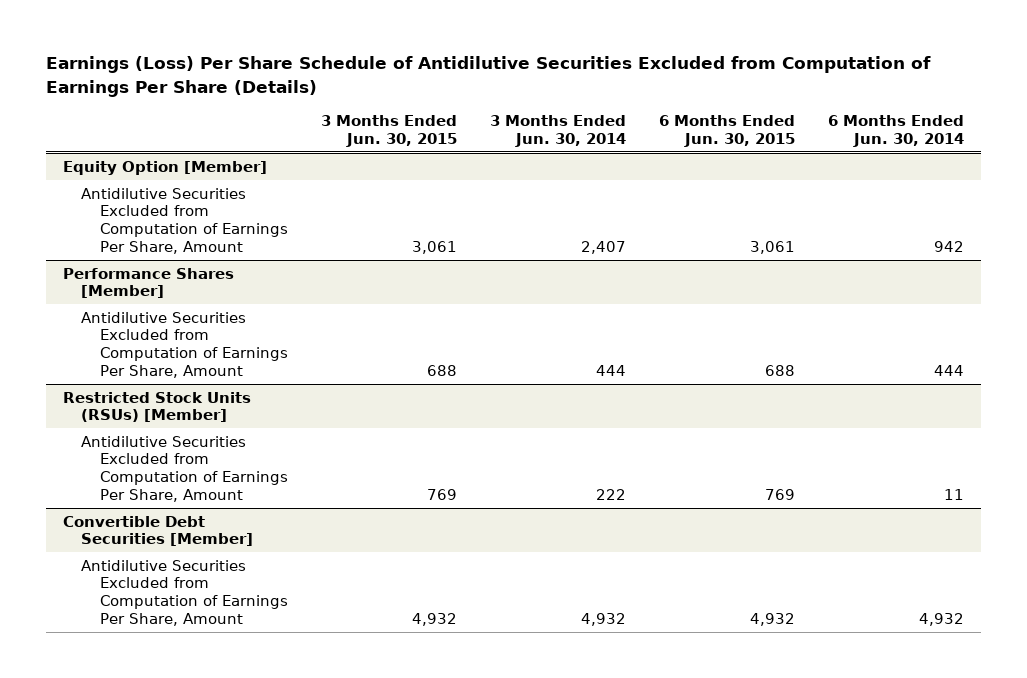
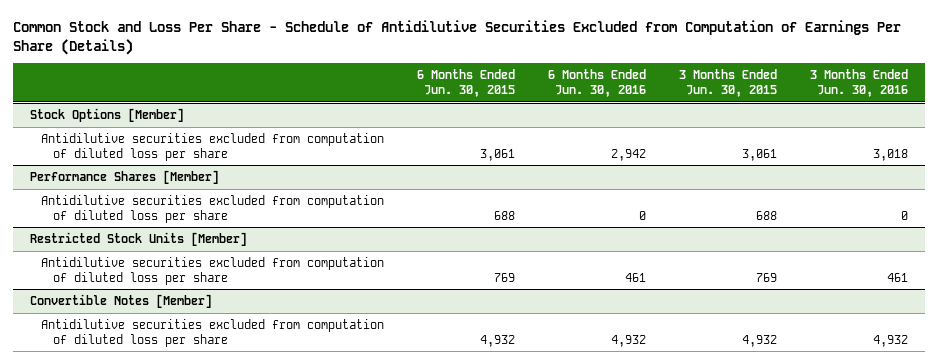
- Earnings (Loss) Per Share Schedule of Antidilutive Securities Excluded from Computation of Earnings Per Share (Details)
+ Common Stock and Loss Per Share - Schedule of Antidilutive Securities Excluded from Computation of Earnings Per Share (Details)
- | 3 Months Ended Jun. 30, 2015 | 3 Months Ended Jun. 30, 2014 | 6 Months Ended Jun. 30, 2015 | 6 Months Ended Jun. 30, 2014
+ | 6 Months Ended Jun. 30, 2015 | 6 Months Ended Jun. 30, 2016 | 3 Months Ended Jun. 30, 2015 | 3 Months Ended Jun. 30, 2016
- Equity Option [Member]
- Antidilutive Securities Excluded from Computation of Earnings Per Share, Amount | 3,061 | 2,407 | 3,061 | 942
+ Stock Options [Member]
+ Antidilutive securities excluded from computation of diluted loss per share | 3,061 | 2,942 | 3,061 | 3,018
@ Performance Shares [Member]
- Antidilutive Securities Excluded from Computation of Earnings Per Share, Amount | 688 | 444 | 688 | 444
- Restricted Stock Units (RSUs) [Member]
- Antidilutive Securities Excluded from Computation of Earnings Per Share, Amount | 769 | 222 | 769 | 11
- Convertible Debt Securities [Member]
- Antidilutive Securities Excluded from Computation of Earnings Per Share, Amount | 4,932 | 4,932 | 4,932 | 4,932
@ Performance Shares [Member]
+ Antidilutive securities excluded from computation of diluted loss per share | 688 | 0 | 688 | 0
+ Restricted Stock Units [Member]
+ Antidilutive securities excluded from computation of diluted loss per share | 769 | 461 | 769 | 461
+ Convertible Notes [Member]
+ Antidilutive securities excluded from computation of diluted loss per share | 4,932 | 4,932 | 4,932 | 4,932

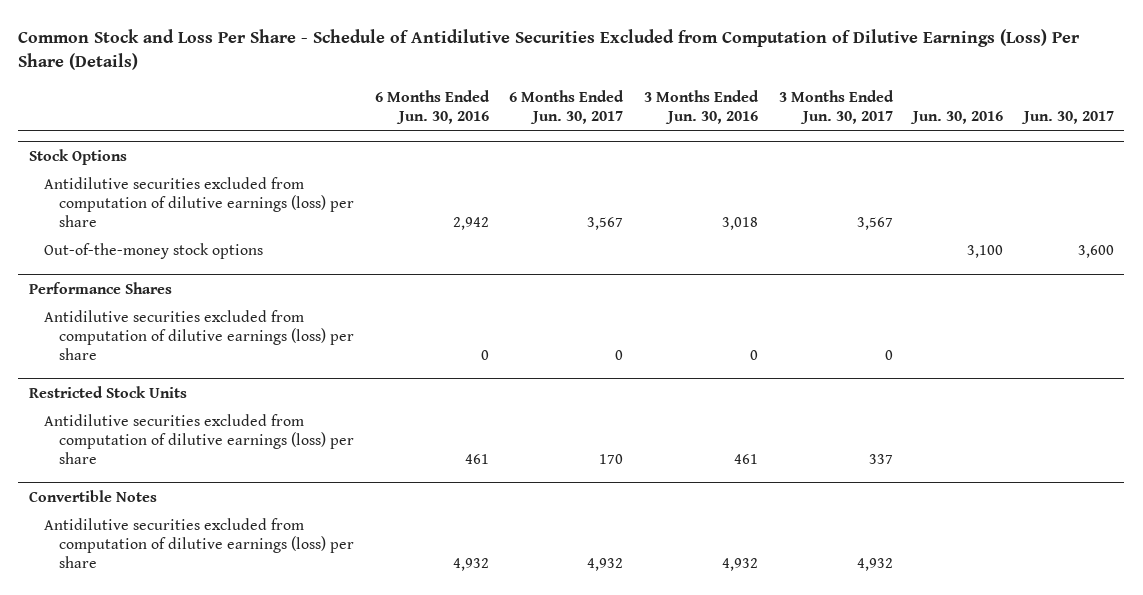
- Common Stock and Loss Per Share - Schedule of Antidilutive Securities Excluded from Computation of Earnings Per Share (Details)
+ Common Stock and Loss Per Share - Schedule of Antidilutive Securities Excluded from Computation of Dilutive Earnings (Loss) Per Share (Details)
- | 6 Months Ended Jun. 30, 2015 | 6 Months Ended Jun. 30, 2016 | 3 Months Ended Jun. 30, 2015 | 3 Months Ended Jun. 30, 2016
+ | 6 Months Ended Jun. 30, 2016 | 6 Months Ended Jun. 30, 2017 | 3 Months Ended Jun. 30, 2016 | 3 Months Ended Jun. 30, 2017 | Jun. 30, 2016 | Jun. 30, 2017
- Stock Options [Member]
- Antidilutive securities excluded from computation of diluted loss per share | 3,061 | 2,942 | 3,061 | 3,018
- Performance Shares [Member]
- Antidilutive securities excluded from computation of diluted loss per share | 688 | 0 | 688 | 0
- Restricted Stock Units [Member]
- Antidilutive securities excluded from computation of diluted loss per share | 769 | 461 | 769 | 461
- Convertible Notes [Member]
- Antidilutive securities excluded from computation of diluted loss per share | 4,932 | 4,932 | 4,932 | 4,932
+ Stock Options
+ Antidilutive securities excluded from computation of dilutive earnings (loss) per share | 2,942 | 3,567 | 3,018 | 3,567 | |
+ Out-of-the-money stock options | | | | | 3,100 | 3,600
+ Performance Shares
+ Antidilutive securities excluded from computation of dilutive earnings (loss) per share | 0 | 0 | 0 | 0 | |
+ Restricted Stock Units
+ Antidilutive securities excluded from computation of dilutive earnings (loss) per share | 461 | 170 | 461 | 337 | |
+ Convertible Notes
+ Antidilutive securities excluded from computation of dilutive earnings (loss) per share | 4,932 | 4,932 | 4,932 | 4,932 | |

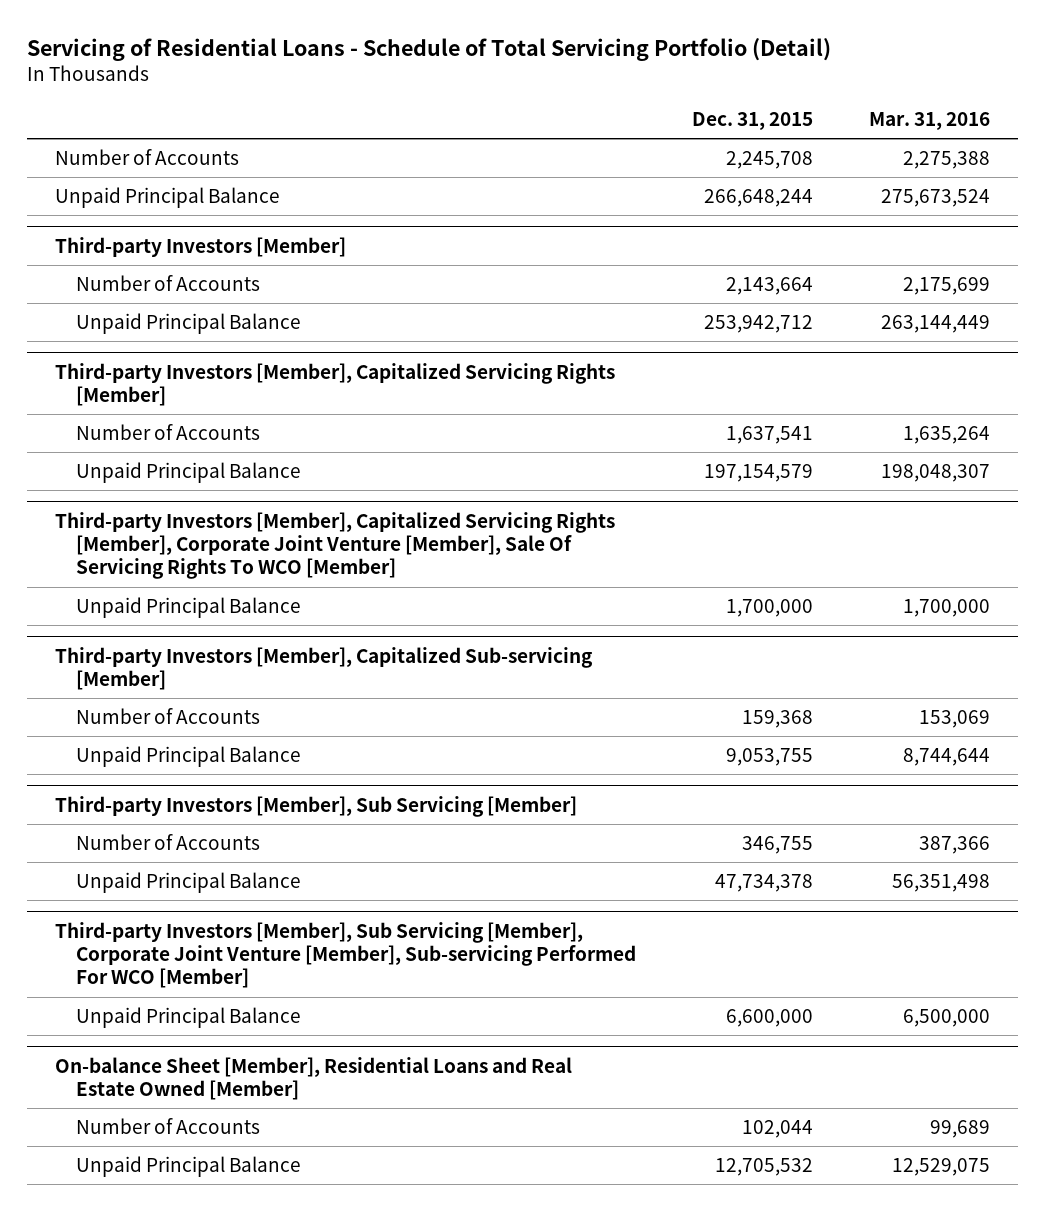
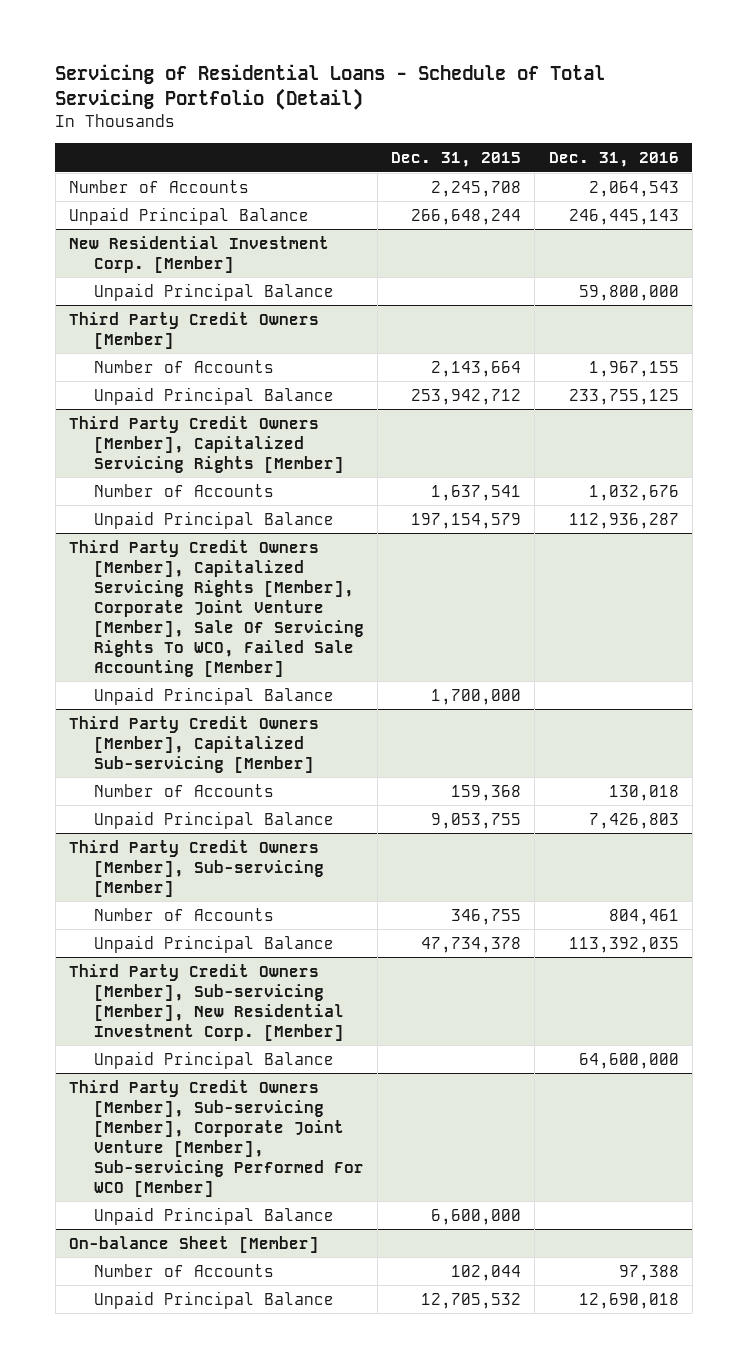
- | Dec. 31, 2015 | Mar. 31, 2016
+ | Dec. 31, 2015 | Dec. 31, 2016
- Third-party Investors [Member]
+ New Residential Investment Corp. [Member]
+ Unpaid Principal Balance | | 59,800,000
+ Third Party Credit Owners [Member]
- Third-party Investors [Member], Capitalized Servicing Rights [Member]
+ Third Party Credit Owners [Member], Capitalized Servicing Rights [Member]
- Third-party Investors [Member], Capitalized Servicing Rights [Member], Corporate Joint Venture [Member], Sale Of Servicing Rights To WCO [Member]
+ Third Party Credit Owners [Member], Capitalized Servicing Rights [Member], Corporate Joint Venture [Member], Sale Of Servicing Rights To WCO, Failed Sale Accounting [Member]
- Third-party Investors [Member], Capitalized Sub-servicing [Member]
+ Third Party Credit Owners [Member], Capitalized Sub-servicing [Member]
- Third-party Investors [Member], Sub Servicing [Member]
+ Third Party Credit Owners [Member], Sub-servicing [Member]
- Third-party Investors [Member], Sub Servicing [Member], Corporate Joint Venture [Member], Sub-servicing Performed For WCO [Member]
+ Third Party Credit Owners [Member], Sub-servicing [Member], New Residential Investment Corp. [Member]
+ Unpaid Principal Balance | | 64,600,000
+ Third Party Credit Owners [Member], Sub-servicing [Member], Corporate Joint Venture [Member], Sub-servicing Performed For WCO [Member]
- On-balance Sheet [Member], Residential Loans and Real Estate Owned [Member]
+ On-balance Sheet [Member]

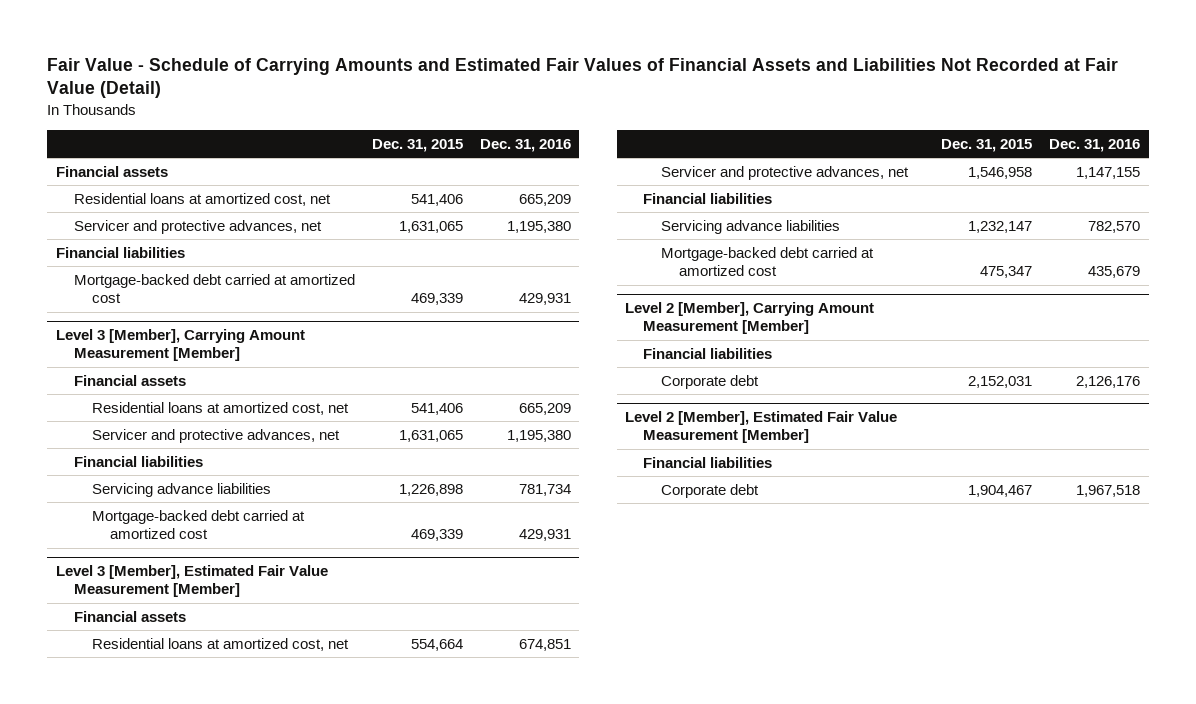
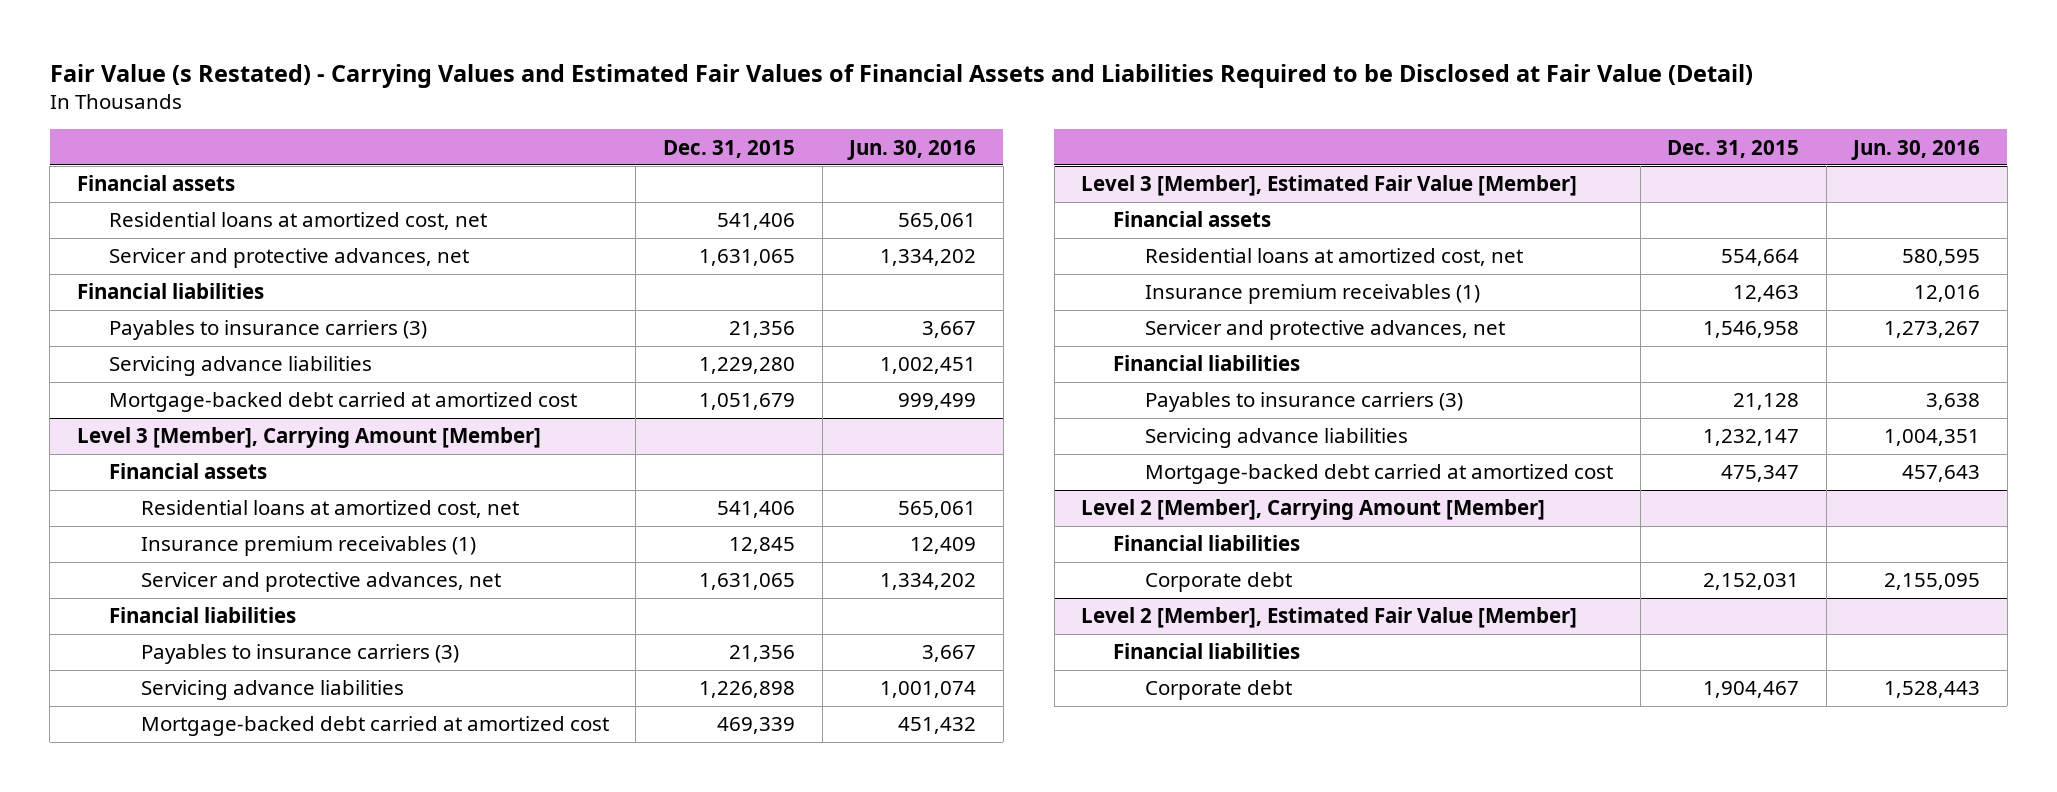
- Fair Value - Schedule of Carrying Amounts and Estimated Fair Values of Financial Assets and Liabilities Not Recorded at Fair Value (Detail)
+ Fair Value (s Restated) - Carrying Values and Estimated Fair Values of Financial Assets and Liabilities Required to be Disclosed at Fair Value (Detail)
- | Dec. 31, 2015 | Dec. 31, 2016
+ | Dec. 31, 2015 | Jun. 30, 2016
- Mortgage-backed debt carried at amortized cost | 469,339 | 429,931
- Level 3 [Member], Carrying Amount Measurement [Member]
+ Payables to insurance carriers (3) | 21,356 | 3,667
+ Servicing advance liabilities | 1,229,280 | 1,002,451
+ Mortgage-backed debt carried at amortized cost | 1,051,679 | 999,499
+ Level 3 [Member], Carrying Amount [Member]
+ Insurance premium receivables (1) | 12,845 | 12,409
+ Payables to insurance carriers (3) | 21,356 | 3,667
- Level 3 [Member], Estimated Fair Value Measurement [Member]
+ Level 3 [Member], Estimated Fair Value [Member]
+ Insurance premium receivables (1) | 12,463 | 12,016
+ Payables to insurance carriers (3) | 21,128 | 3,638
- Level 2 [Member], Carrying Amount Measurement [Member]
+ Level 2 [Member], Carrying Amount [Member]
- Level 2 [Member], Estimated Fair Value Measurement [Member]
+ Level 2 [Member], Estimated Fair Value [Member]

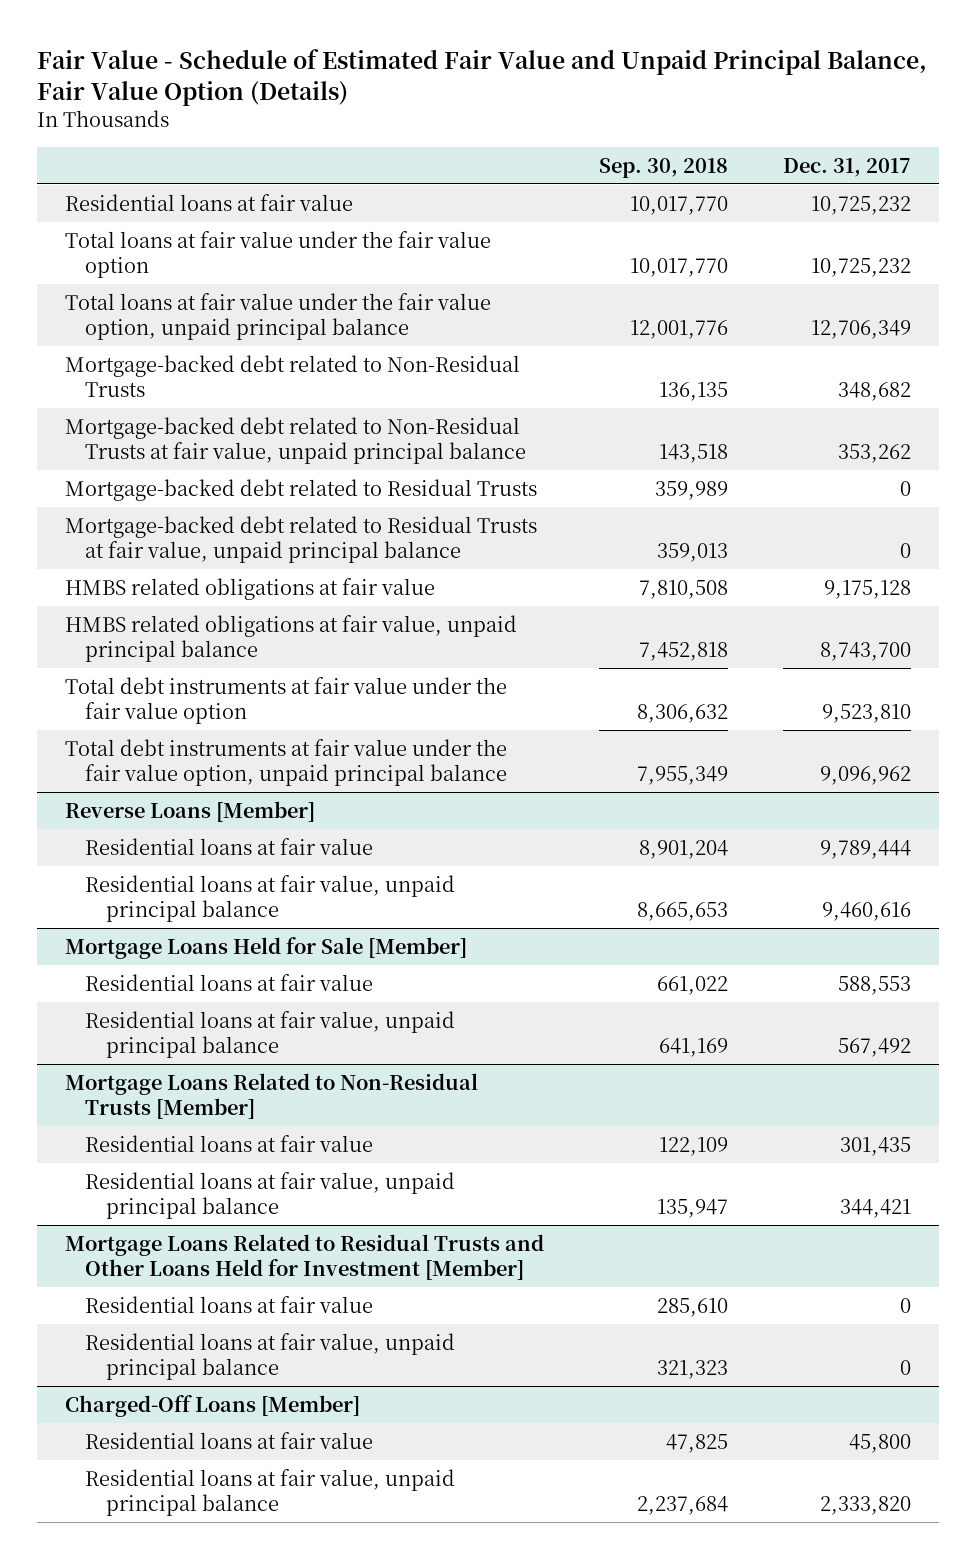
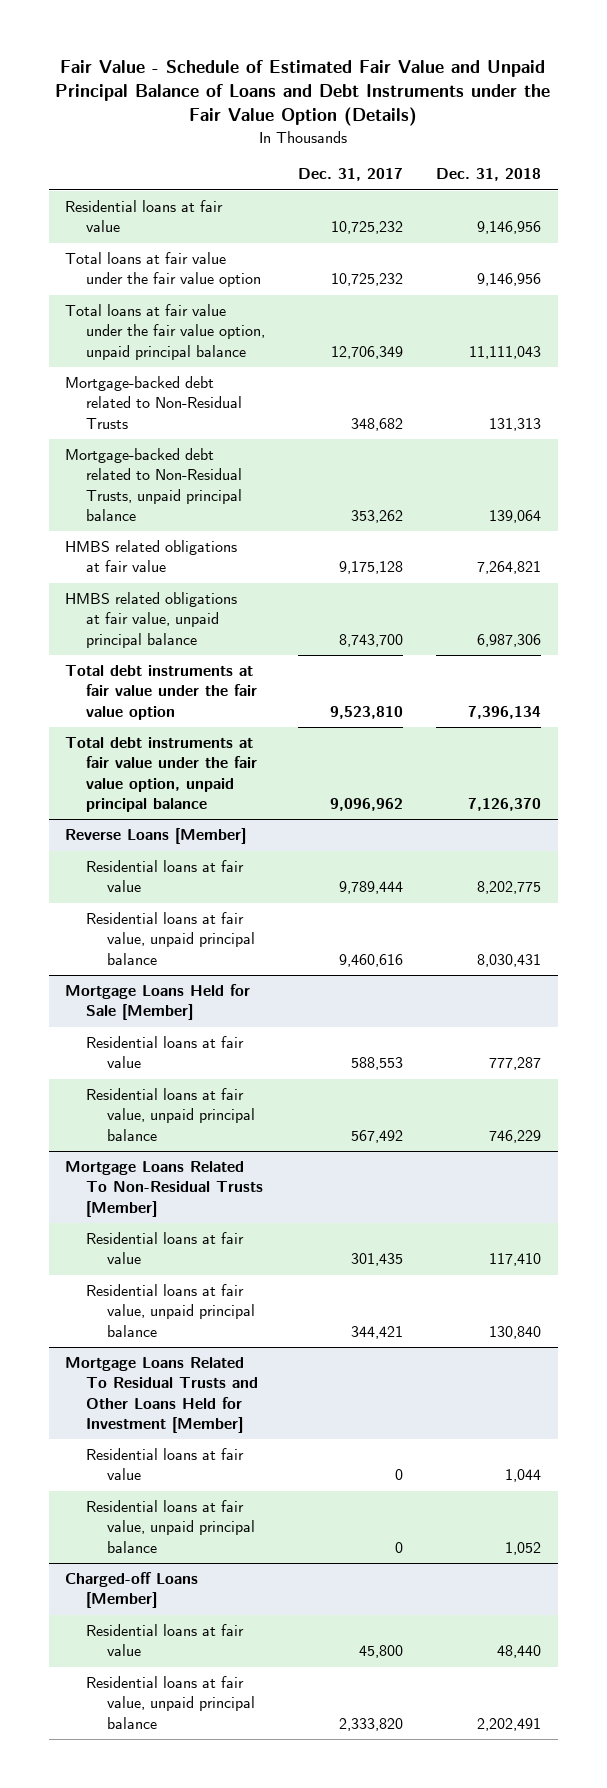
- Fair Value - Schedule of Estimated Fair Value and Unpaid Principal Balance, Fair Value Option (Details)
+ Fair Value - Schedule of Estimated Fair Value and Unpaid Principal Balance of Loans and Debt Instruments under the Fair Value Option (Details)
- | Sep. 30, 2018 | Dec. 31, 2017
+ | Dec. 31, 2017 | Dec. 31, 2018
- Mortgage-backed debt related to Non-Residual Trusts at fair value, unpaid principal balance | 143,518 | 353,262
- Mortgage-backed debt related to Residual Trusts | 359,989 | 0
- Mortgage-backed debt related to Residual Trusts at fair value, unpaid principal balance | 359,013 | 0
+ Mortgage-backed debt related to Non-Residual Trusts, unpaid principal balance | 353,262 | 139,064
- Mortgage Loans Related to Non-Residual Trusts [Member]
+ Mortgage Loans Related To Non-Residual Trusts [Member]
- Mortgage Loans Related to Residual Trusts and Other Loans Held for Investment [Member]
+ Mortgage Loans Related To Residual Trusts and Other Loans Held for Investment [Member]
- Charged-Off Loans [Member]
+ Charged-off Loans [Member]

